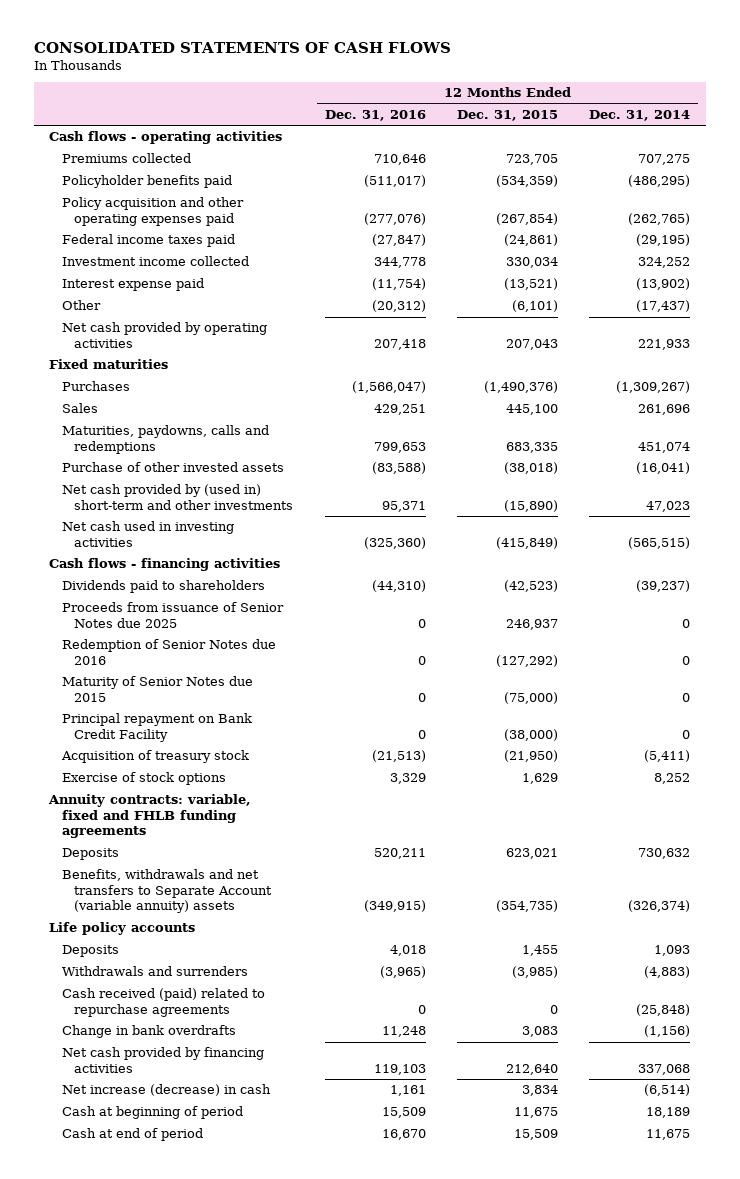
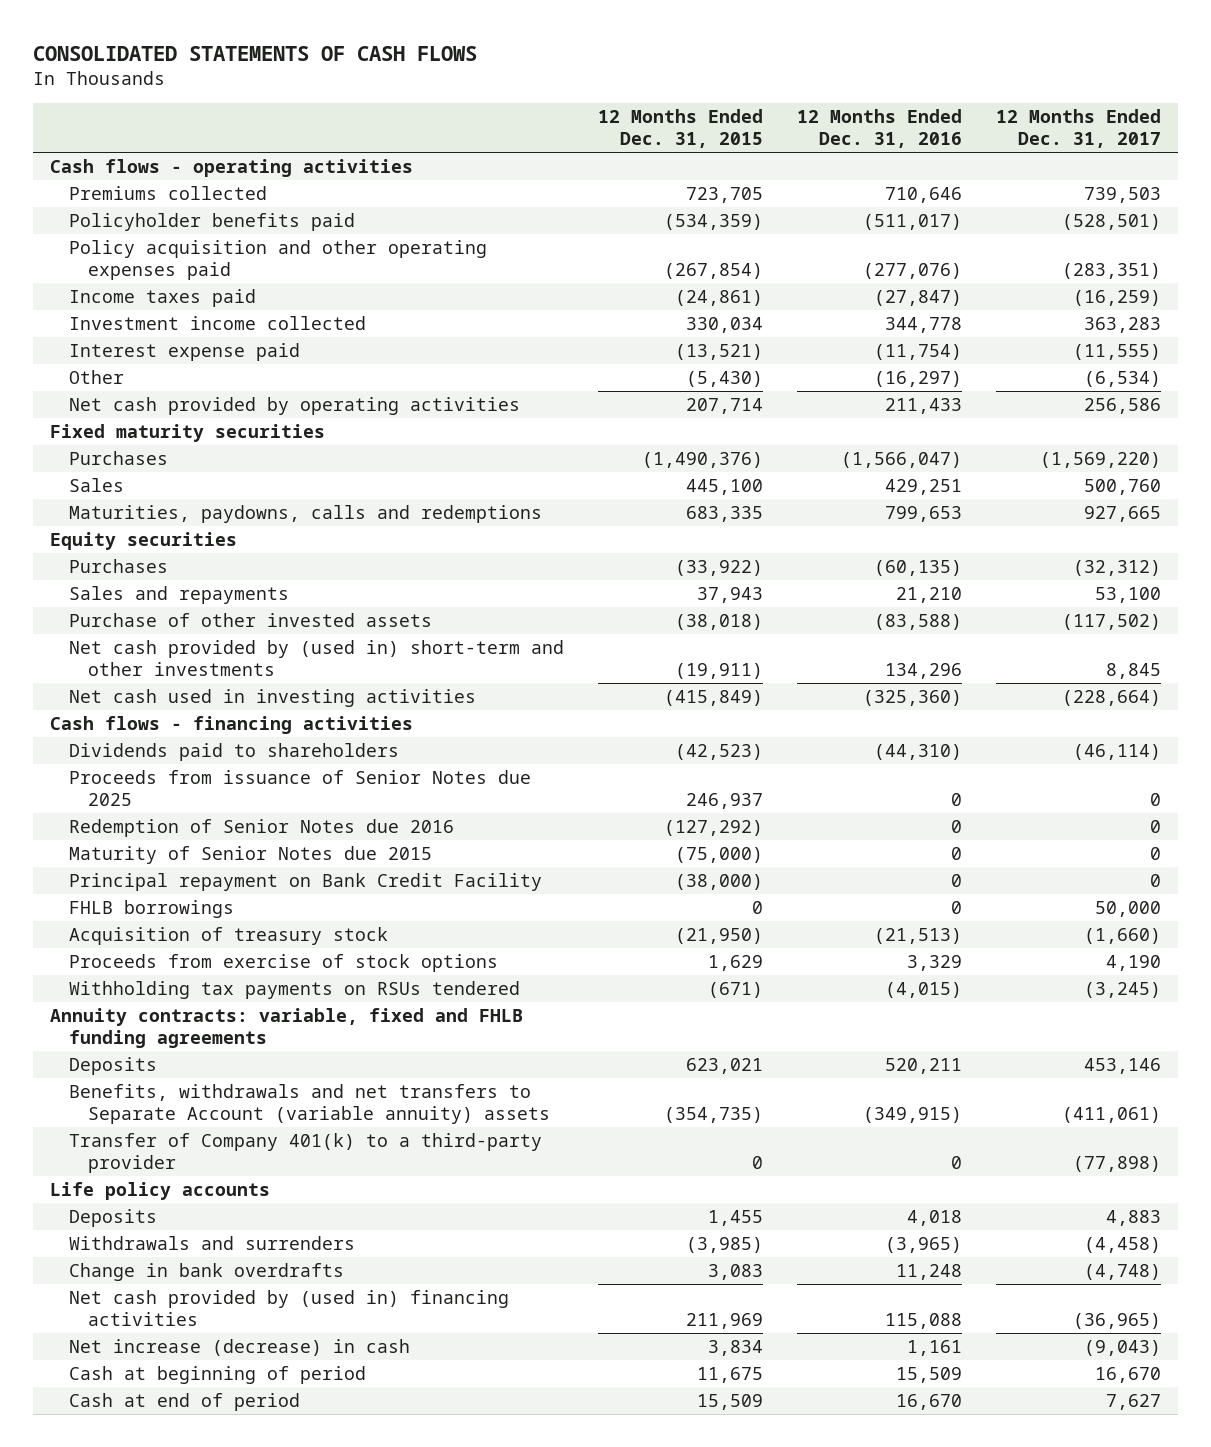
- | 12 Months Ended Dec. 31, 2016 | 12 Months Ended Dec. 31, 2015 | 12 Months Ended Dec. 31, 2014
+ | 12 Months Ended Dec. 31, 2015 | 12 Months Ended Dec. 31, 2016 | 12 Months Ended Dec. 31, 2017
- Federal income taxes paid | (27,847) | (24,861) | (29,195)
+ Income taxes paid | (24,861) | (27,847) | (16,259)
- Other | (20,312) | (6,101) | (17,437)
- Net cash provided by operating activities | 207,418 | 207,043 | 221,933
- Fixed maturities
+ Other | (5,430) | (16,297) | (6,534)
+ Net cash provided by operating activities | 207,714 | 211,433 | 256,586
+ Fixed maturity securities
+ Equity securities
+ Purchases | (33,922) | (60,135) | (32,312)
+ Sales and repayments | 37,943 | 21,210 | 53,100
- Net cash provided by (used in) short-term and other investments | 95,371 | (15,890) | 47,023
+ Net cash provided by (used in) short-term and other investments | (19,911) | 134,296 | 8,845
+ FHLB borrowings | 0 | 0 | 50,000
- Exercise of stock options | 3,329 | 1,629 | 8,252
+ Proceeds from exercise of stock options | 1,629 | 3,329 | 4,190
+ Withholding tax payments on RSUs tendered | (671) | (4,015) | (3,245)
+ Transfer of Company 401(k) to a third-party provider | 0 | 0 | (77,898)
- Cash received (paid) related to repurchase agreements | 0 | 0 | (25,848)
- Net cash provided by financing activities | 119,103 | 212,640 | 337,068
+ Net cash provided by (used in) financing activities | 211,969 | 115,088 | (36,965)

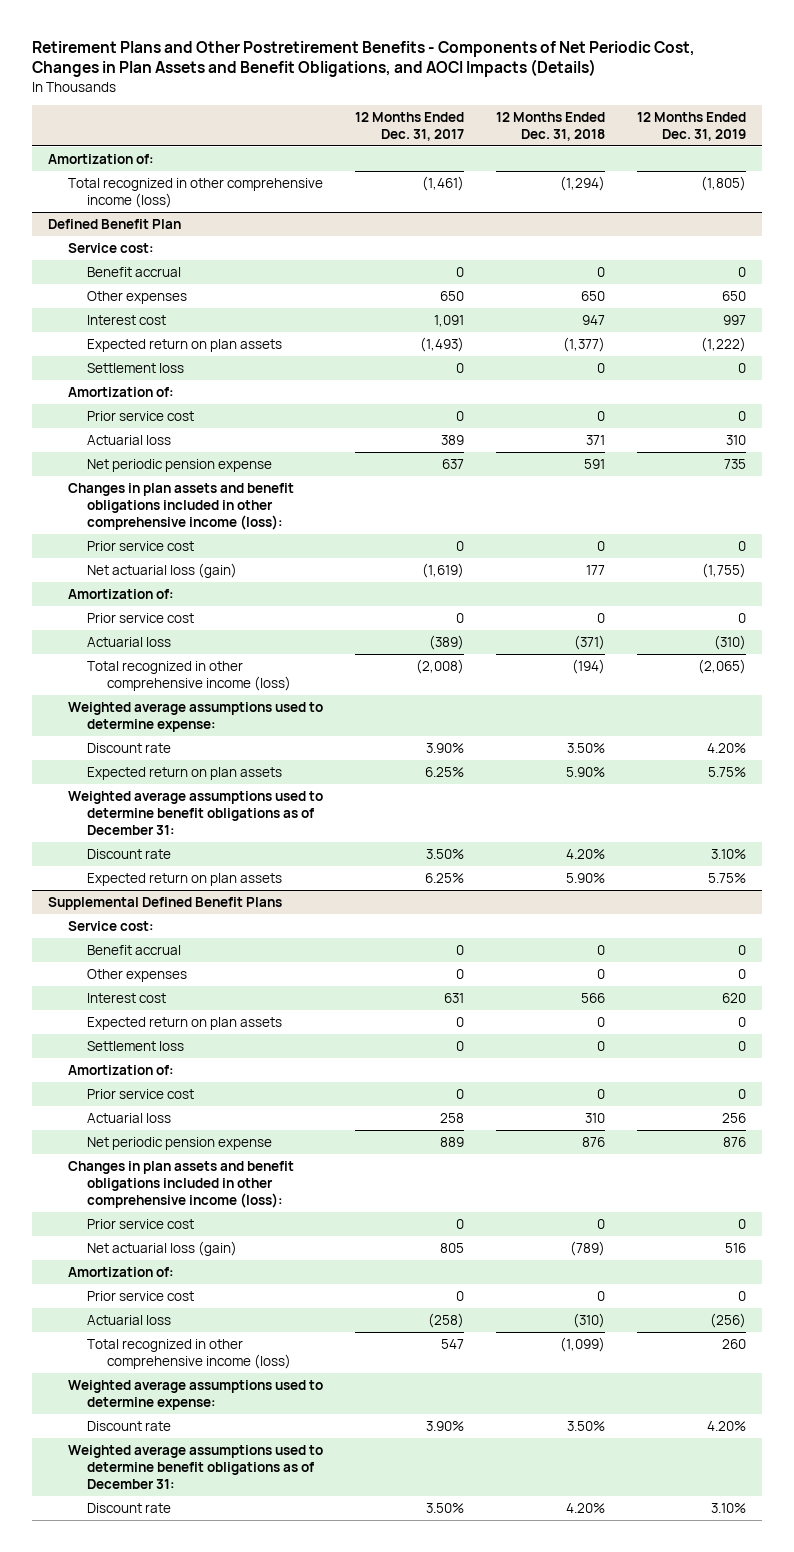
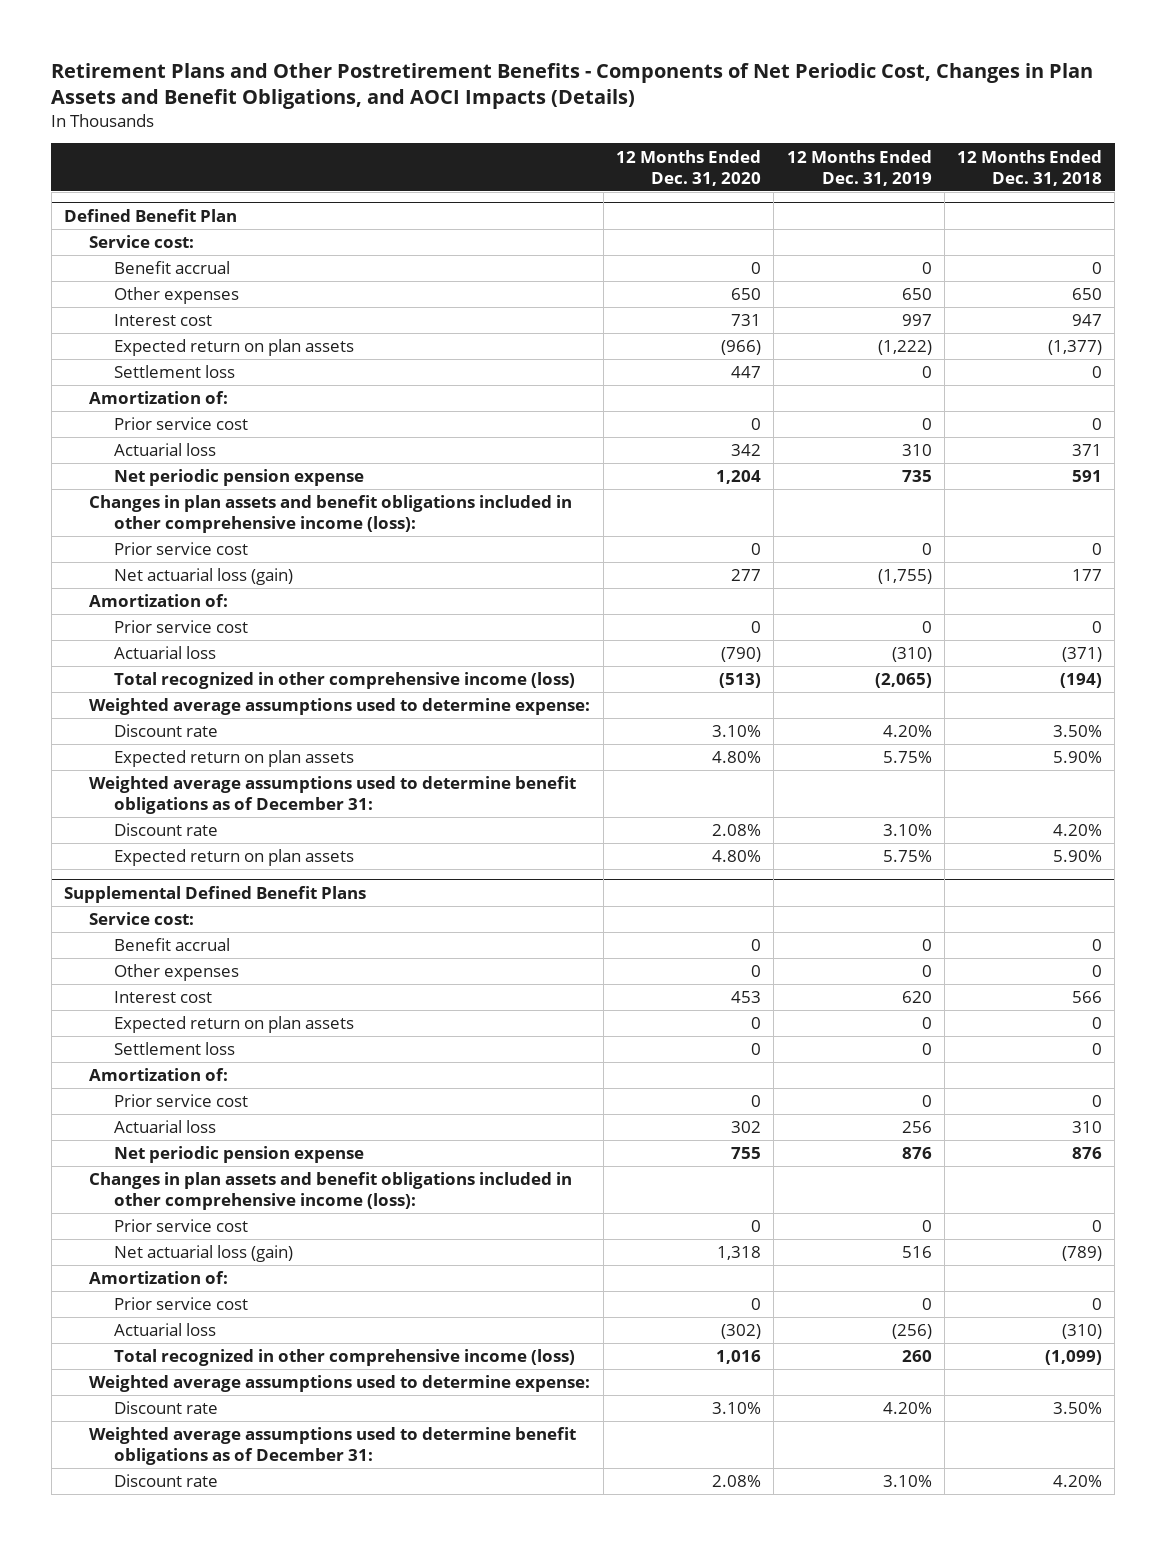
- | 12 Months Ended Dec. 31, 2017 | 12 Months Ended Dec. 31, 2018 | 12 Months Ended Dec. 31, 2019
+ | 12 Months Ended Dec. 31, 2020 | 12 Months Ended Dec. 31, 2019 | 12 Months Ended Dec. 31, 2018
- Amortization of:
- Total recognized in other comprehensive income (loss) | (1,461) | (1,294) | (1,805)

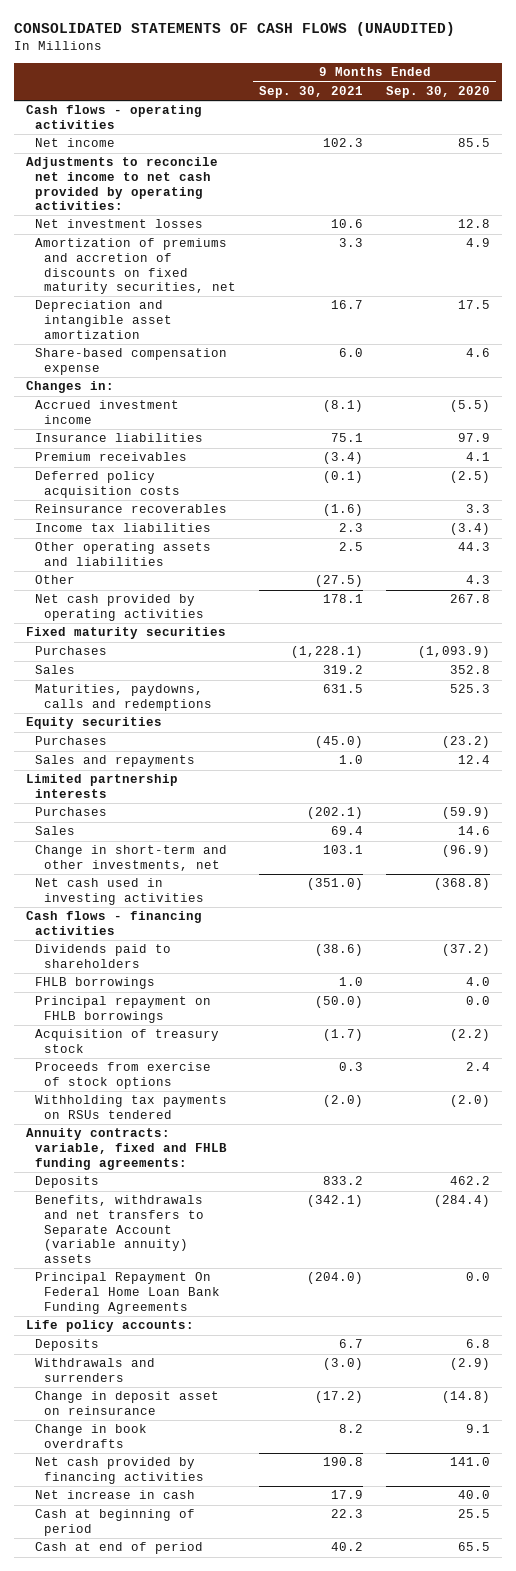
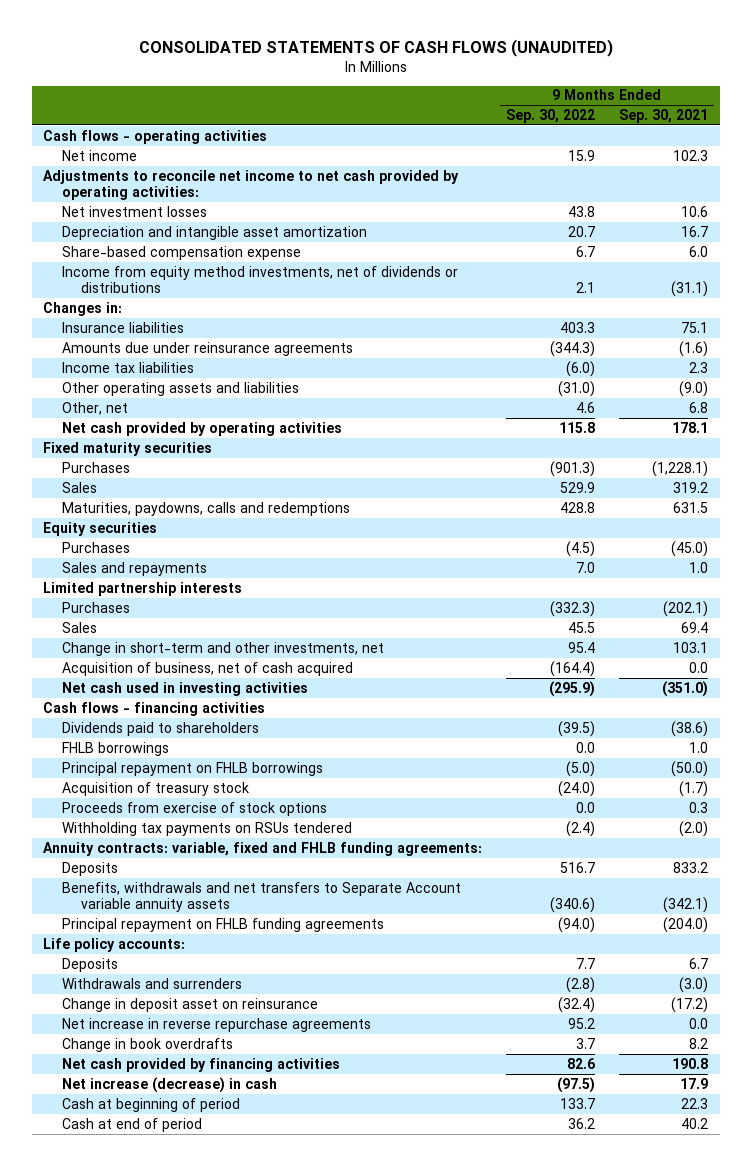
- | 9 Months Ended Sep. 30, 2021 | 9 Months Ended Sep. 30, 2020
+ | 9 Months Ended Sep. 30, 2022 | 9 Months Ended Sep. 30, 2021
- Amortization of premiums and accretion of discounts on fixed maturity securities, net | 3.3 | 4.9
+ Income from equity method investments, net of dividends or distributions | 2.1 | (31.1)
- Accrued investment income | (8.1) | (5.5)
- Premium receivables | (3.4) | 4.1
- Deferred policy acquisition costs | (0.1) | (2.5)
- Reinsurance recoverables | (1.6) | 3.3
+ Amounts due under reinsurance agreements | (344.3) | (1.6)
- Other operating assets and liabilities | 2.5 | 44.3
- Other | (27.5) | 4.3
+ Other operating assets and liabilities | (31.0) | (9.0)
+ Other, net | 4.6 | 6.8
+ Acquisition of business, net of cash acquired | (164.4) | 0.0
- Benefits, withdrawals and net transfers to Separate Account (variable annuity) assets | (342.1) | (284.4)
- Principal Repayment On Federal Home Loan Bank Funding Agreements | (204.0) | 0.0
+ Benefits, withdrawals and net transfers to Separate Account variable annuity assets | (340.6) | (342.1)
+ Principal repayment on FHLB funding agreements | (94.0) | (204.0)
+ Net increase in reverse repurchase agreements | 95.2 | 0.0
- Net increase in cash | 17.9 | 40.0
+ Net increase (decrease) in cash | (97.5) | 17.9

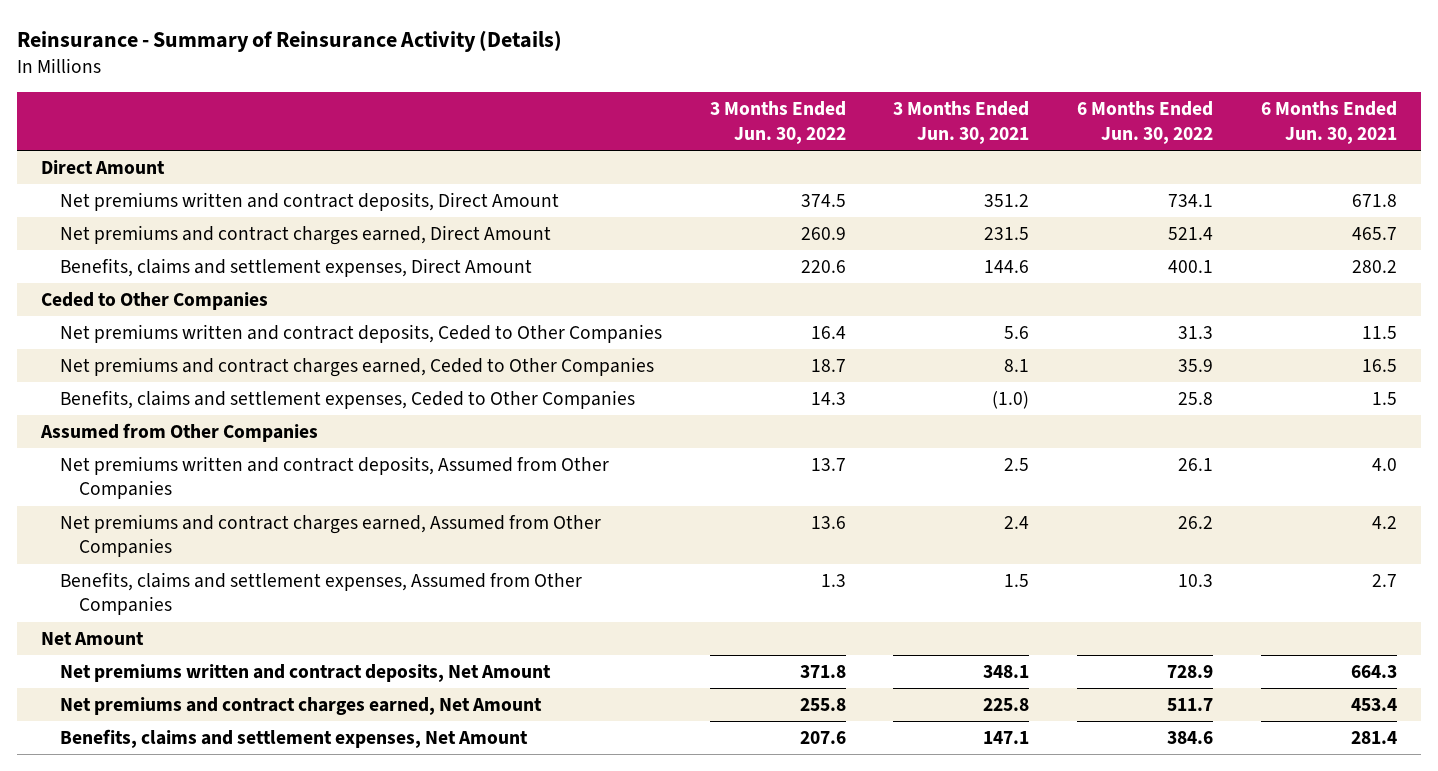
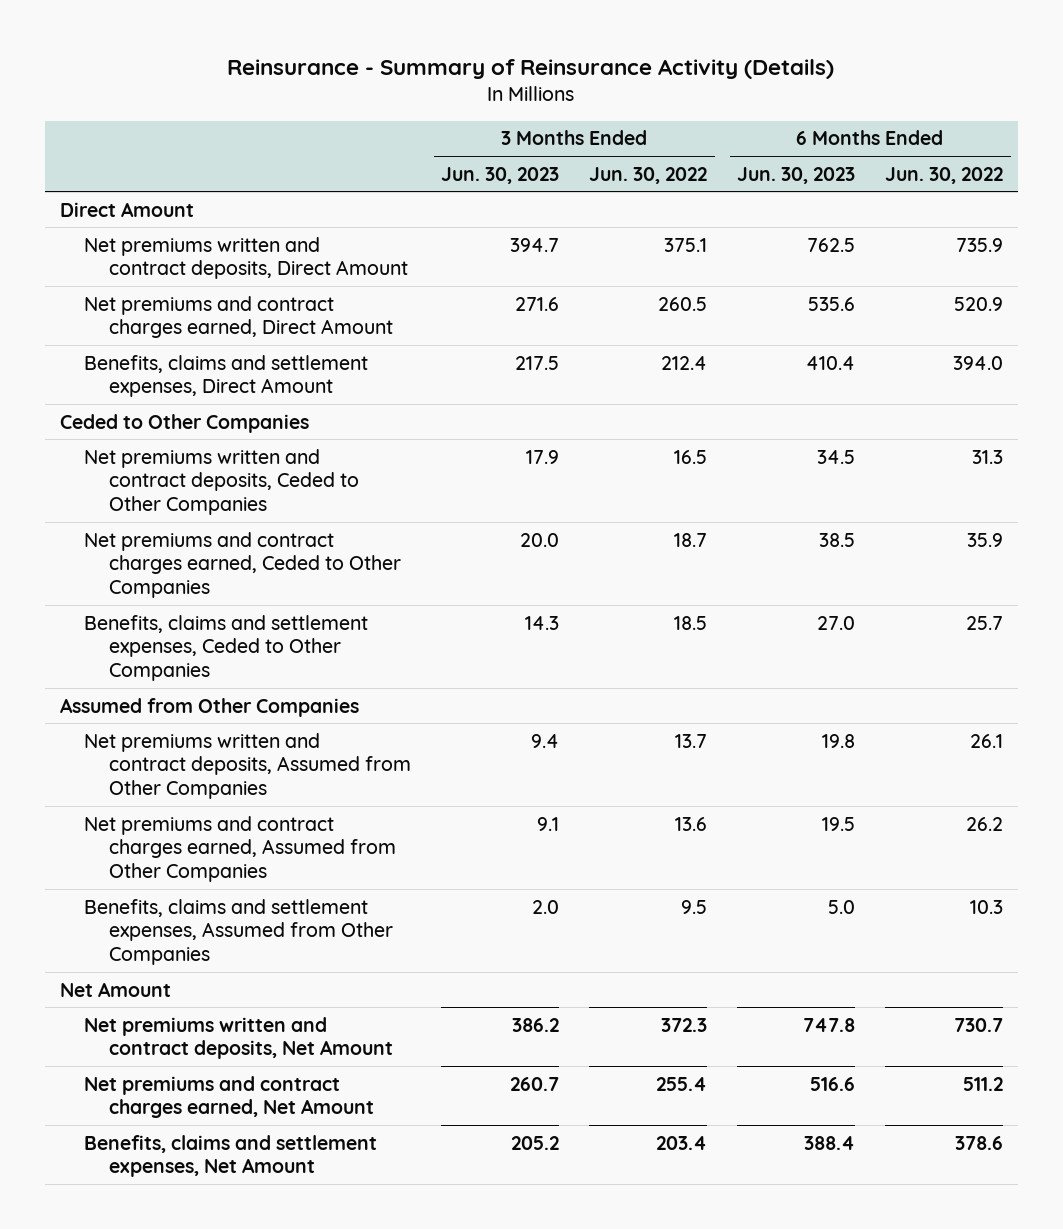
- | 3 Months Ended Jun. 30, 2022 | 3 Months Ended Jun. 30, 2021 | 6 Months Ended Jun. 30, 2022 | 6 Months Ended Jun. 30, 2021
+ | 3 Months Ended Jun. 30, 2023 | 3 Months Ended Jun. 30, 2022 | 6 Months Ended Jun. 30, 2023 | 6 Months Ended Jun. 30, 2022
- Net premiums written and contract deposits, Direct Amount | 374.5 | 351.2 | 734.1 | 671.8
- Net premiums and contract charges earned, Direct Amount | 260.9 | 231.5 | 521.4 | 465.7
- Benefits, claims and settlement expenses, Direct Amount | 220.6 | 144.6 | 400.1 | 280.2
+ Net premiums written and contract deposits, Direct Amount | 394.7 | 375.1 | 762.5 | 735.9
+ Net premiums and contract charges earned, Direct Amount | 271.6 | 260.5 | 535.6 | 520.9
+ Benefits, claims and settlement expenses, Direct Amount | 217.5 | 212.4 | 410.4 | 394.0
- Net premiums written and contract deposits, Ceded to Other Companies | 16.4 | 5.6 | 31.3 | 11.5
+ Net premiums written and contract deposits, Ceded to Other Companies | 17.9 | 16.5 | 34.5 | 31.3
- Benefits, claims and settlement expenses, Ceded to Other Companies | 14.3 | (1.0) | 25.8 | 1.5
+ Benefits, claims and settlement expenses, Ceded to Other Companies | 14.3 | 18.5 | 27.0 | 25.7
- Benefits, claims and settlement expenses, Assumed from Other Companies | 1.3 | 1.5 | 10.3 | 2.7
+ Benefits, claims and settlement expenses, Assumed from Other Companies | 2.0 | 9.5 | 5.0 | 10.3
- Net premiums written and contract deposits, Net Amount | 371.8 | 348.1 | 728.9 | 664.3
- Net premiums and contract charges earned, Net Amount | 255.8 | 225.8 | 511.7 | 453.4
- Benefits, claims and settlement expenses, Net Amount | 207.6 | 147.1 | 384.6 | 281.4
+ Net premiums written and contract deposits, Net Amount | 386.2 | 372.3 | 747.8 | 730.7
+ Net premiums and contract charges earned, Net Amount | 260.7 | 255.4 | 516.6 | 511.2
+ Benefits, claims and settlement expenses, Net Amount | 205.2 | 203.4 | 388.4 | 378.6

